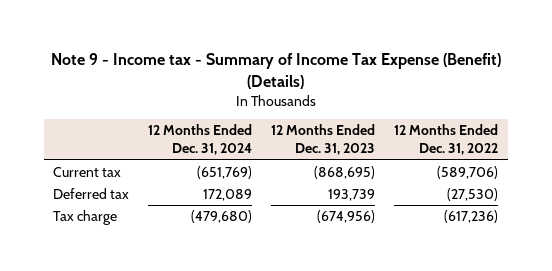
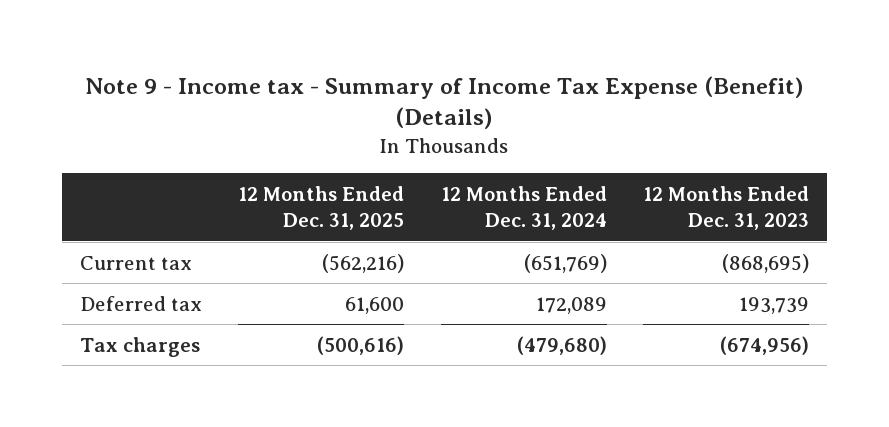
- | 12 Months Ended Dec. 31, 2024 | 12 Months Ended Dec. 31, 2023 | 12 Months Ended Dec. 31, 2022
+ | 12 Months Ended Dec. 31, 2025 | 12 Months Ended Dec. 31, 2024 | 12 Months Ended Dec. 31, 2023
- Tax charge | (479,680) | (674,956) | (617,236)
+ Tax charges | (500,616) | (479,680) | (674,956)

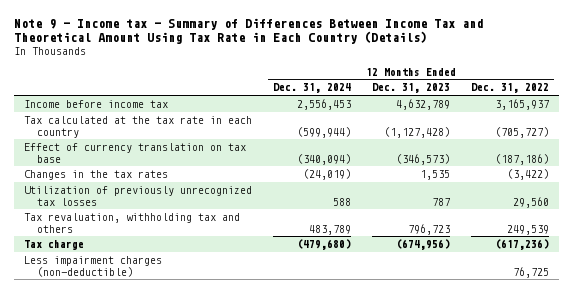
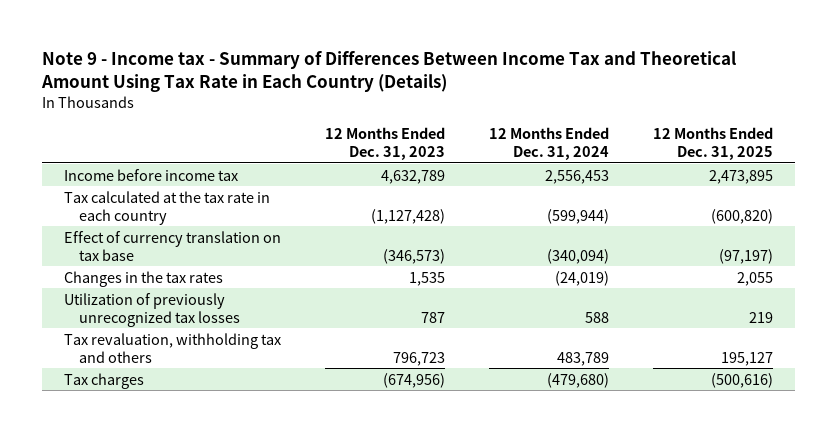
- | 12 Months Ended Dec. 31, 2024 | 12 Months Ended Dec. 31, 2023 | 12 Months Ended Dec. 31, 2022
+ | 12 Months Ended Dec. 31, 2023 | 12 Months Ended Dec. 31, 2024 | 12 Months Ended Dec. 31, 2025
- Tax charge | (479,680) | (674,956) | (617,236)
- Less impairment charges (non-deductible) | | | 76,725
+ Tax charges | (674,956) | (479,680) | (500,616)

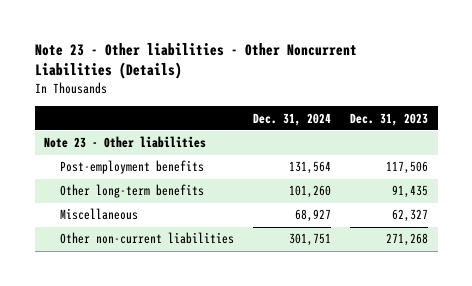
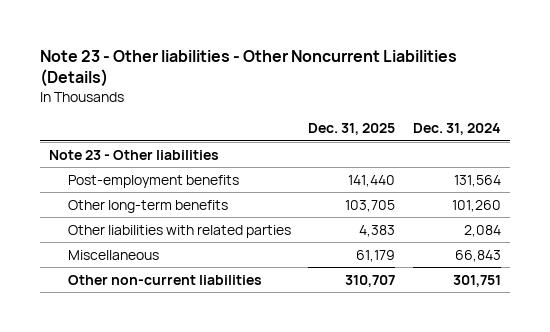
- | Dec. 31, 2024 | Dec. 31, 2023
+ | Dec. 31, 2025 | Dec. 31, 2024
- Miscellaneous | 68,927 | 62,327
+ Other liabilities with related parties | 4,383 | 2,084
+ Miscellaneous | 61,179 | 66,843

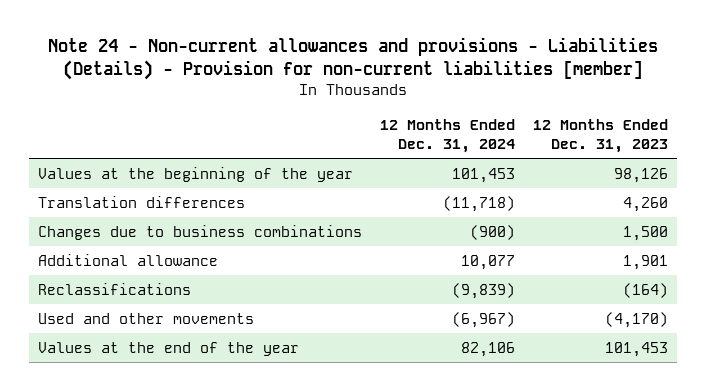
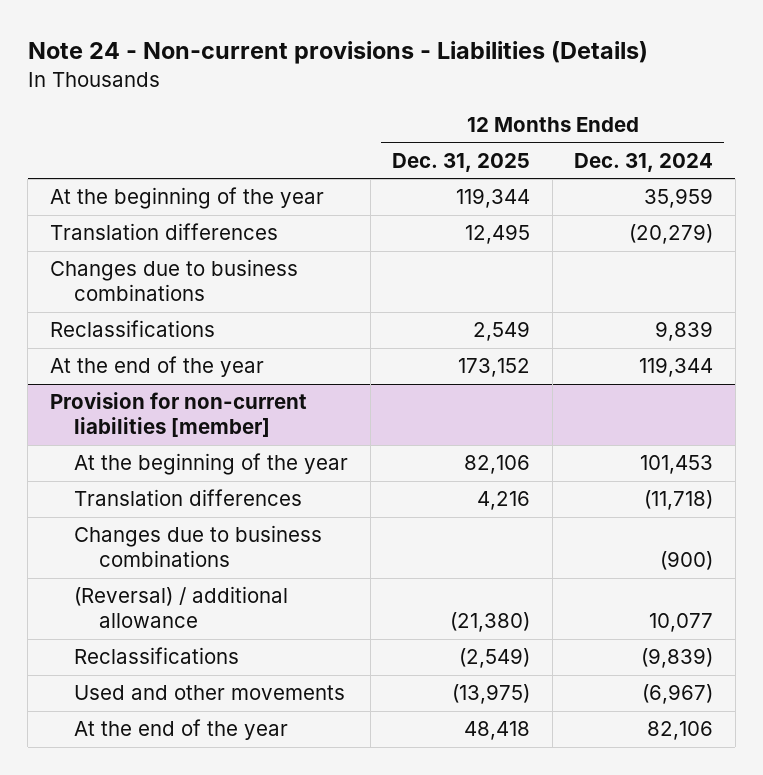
- Note 24 - Non-current allowances and provisions - Liabilities (Details) - Provision for non-current liabilities [member]
+ Note 24 - Non-current provisions - Liabilities (Details)
- | 12 Months Ended Dec. 31, 2024 | 12 Months Ended Dec. 31, 2023
+ | 12 Months Ended Dec. 31, 2025 | 12 Months Ended Dec. 31, 2024
- Values at the beginning of the year | 101,453 | 98,126
+ At the beginning of the year | 119,344 | 35,959
+ Translation differences | 12,495 | (20,279)
+ Changes due to business combinations
+ Reclassifications | 2,549 | 9,839
+ At the end of the year | 173,152 | 119,344
+ Provision for non-current liabilities [member]
+ At the beginning of the year | 82,106 | 101,453
- Additional allowance | 10,077 | 1,901
+ (Reversal) / additional allowance | (21,380) | 10,077
- Values at the end of the year | 82,106 | 101,453
+ At the end of the year | 48,418 | 82,106

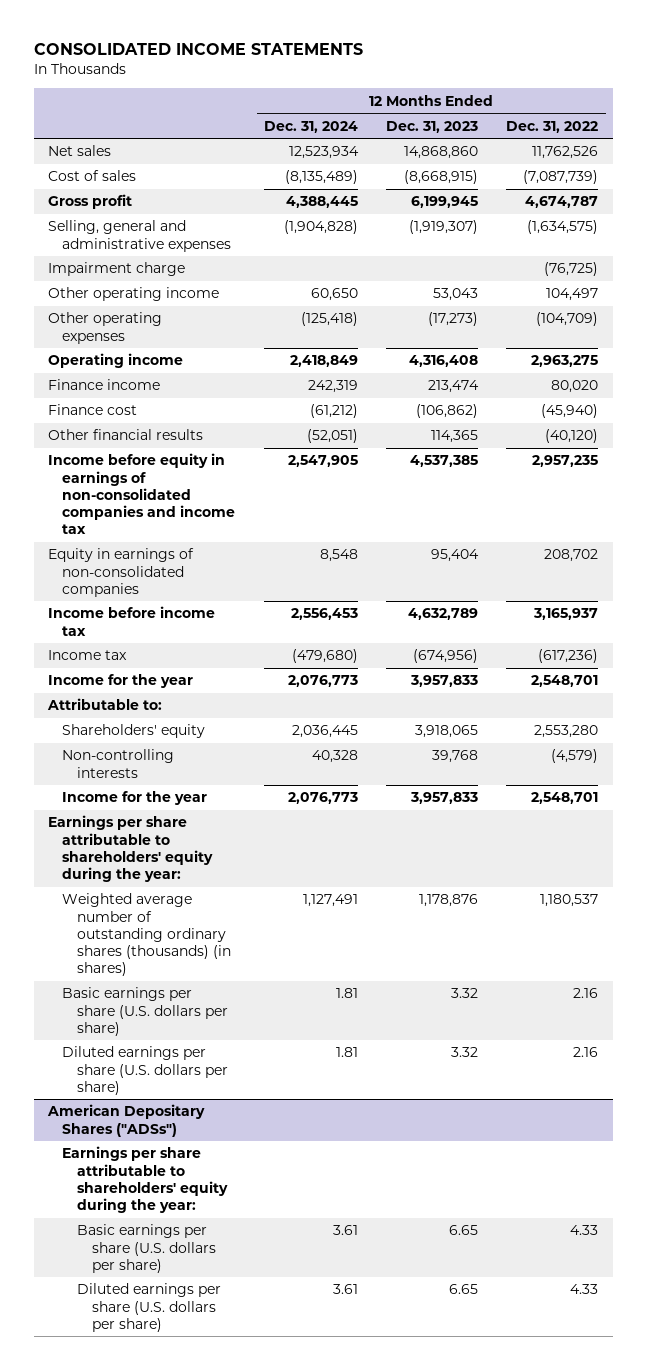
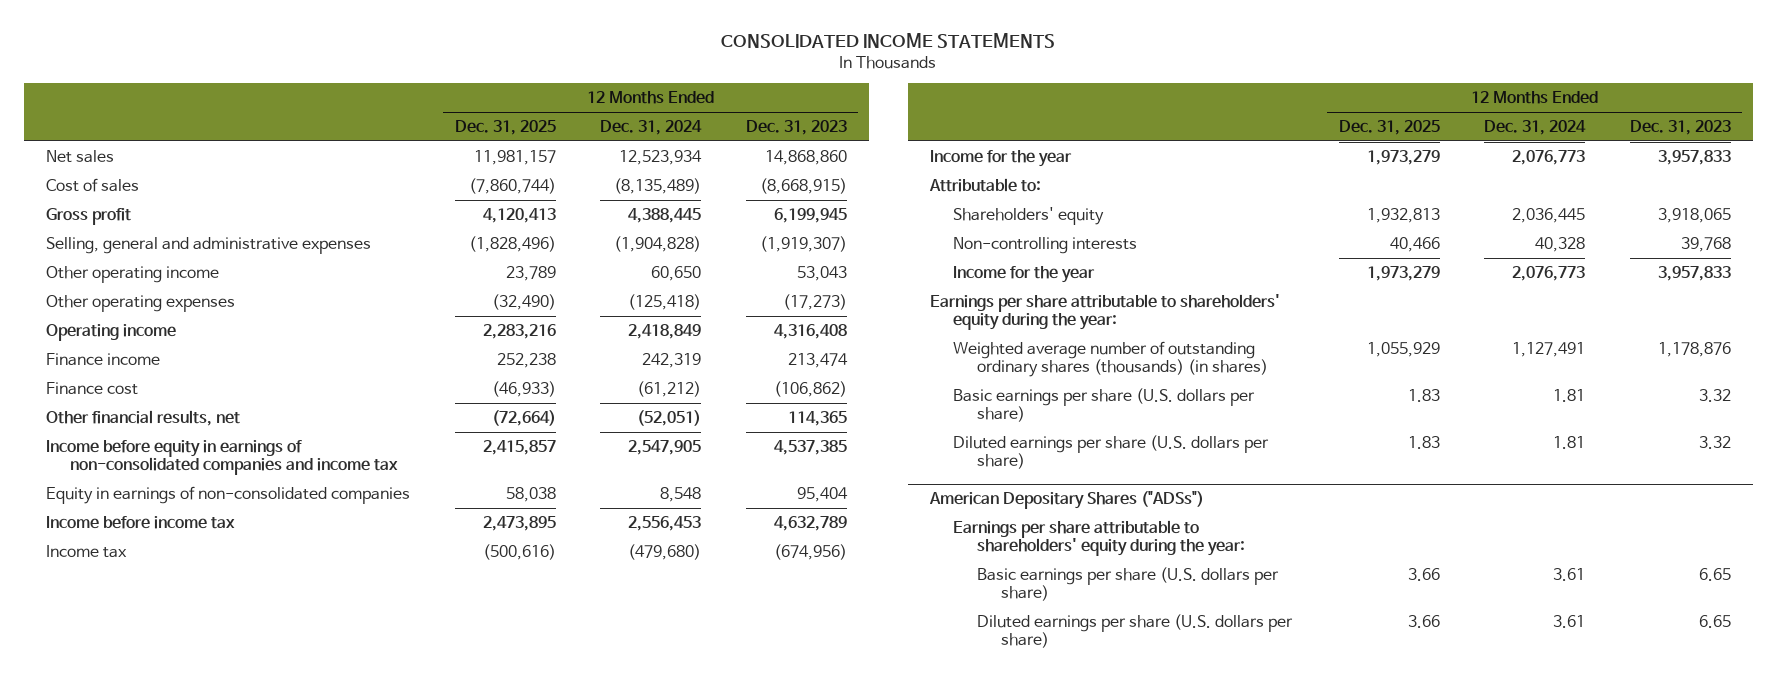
- | 12 Months Ended Dec. 31, 2024 | 12 Months Ended Dec. 31, 2023 | 12 Months Ended Dec. 31, 2022
+ | 12 Months Ended Dec. 31, 2025 | 12 Months Ended Dec. 31, 2024 | 12 Months Ended Dec. 31, 2023
- Impairment charge | | | (76,725)
- Other financial results | (52,051) | 114,365 | (40,120)
+ Other financial results, net | (72,664) | (52,051) | 114,365

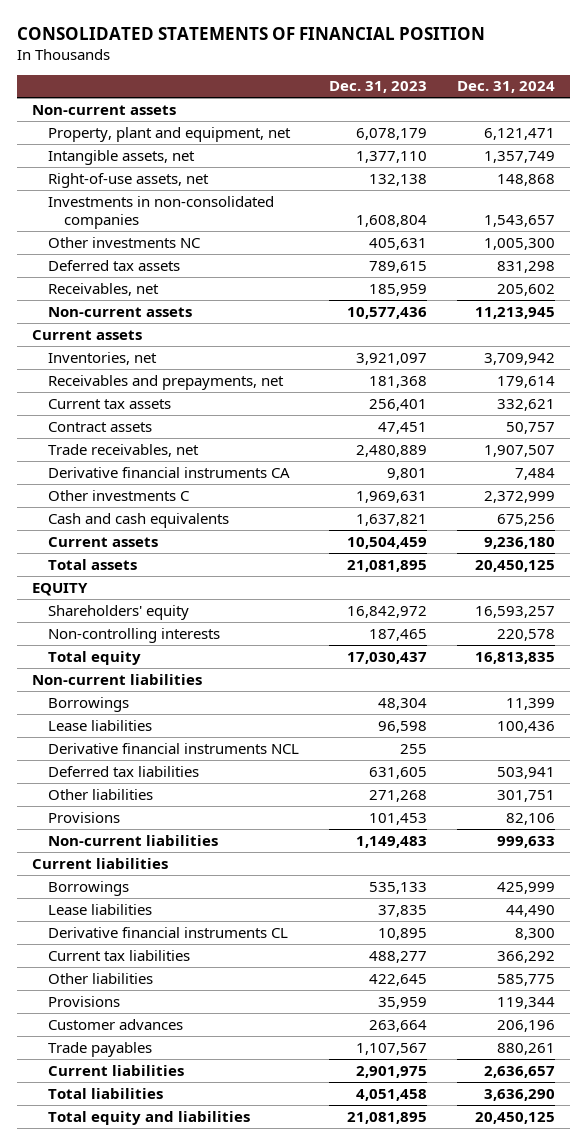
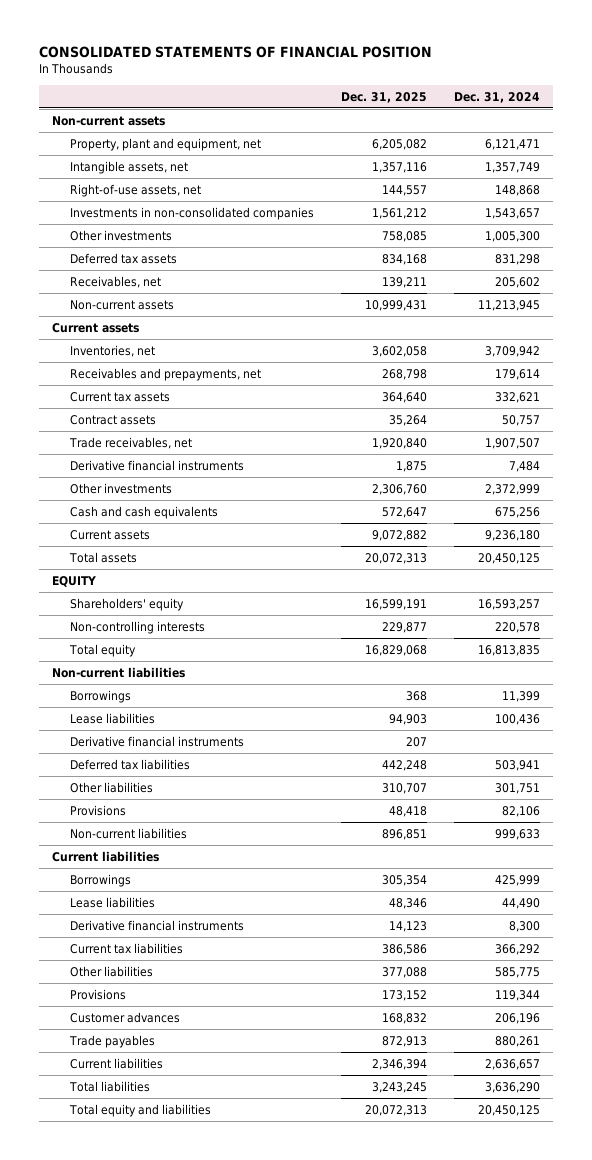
- | Dec. 31, 2023 | Dec. 31, 2024
+ | Dec. 31, 2025 | Dec. 31, 2024
- Other investments NC | 405,631 | 1,005,300
+ Other investments | 758,085 | 1,005,300
- Derivative financial instruments CA | 9,801 | 7,484
- Other investments C | 1,969,631 | 2,372,999
+ Derivative financial instruments | 1,875 | 7,484
+ Other investments | 2,306,760 | 2,372,999
- Derivative financial instruments NCL | 255 |
+ Derivative financial instruments | 207 |
- Derivative financial instruments CL | 10,895 | 8,300
+ Derivative financial instruments | 14,123 | 8,300

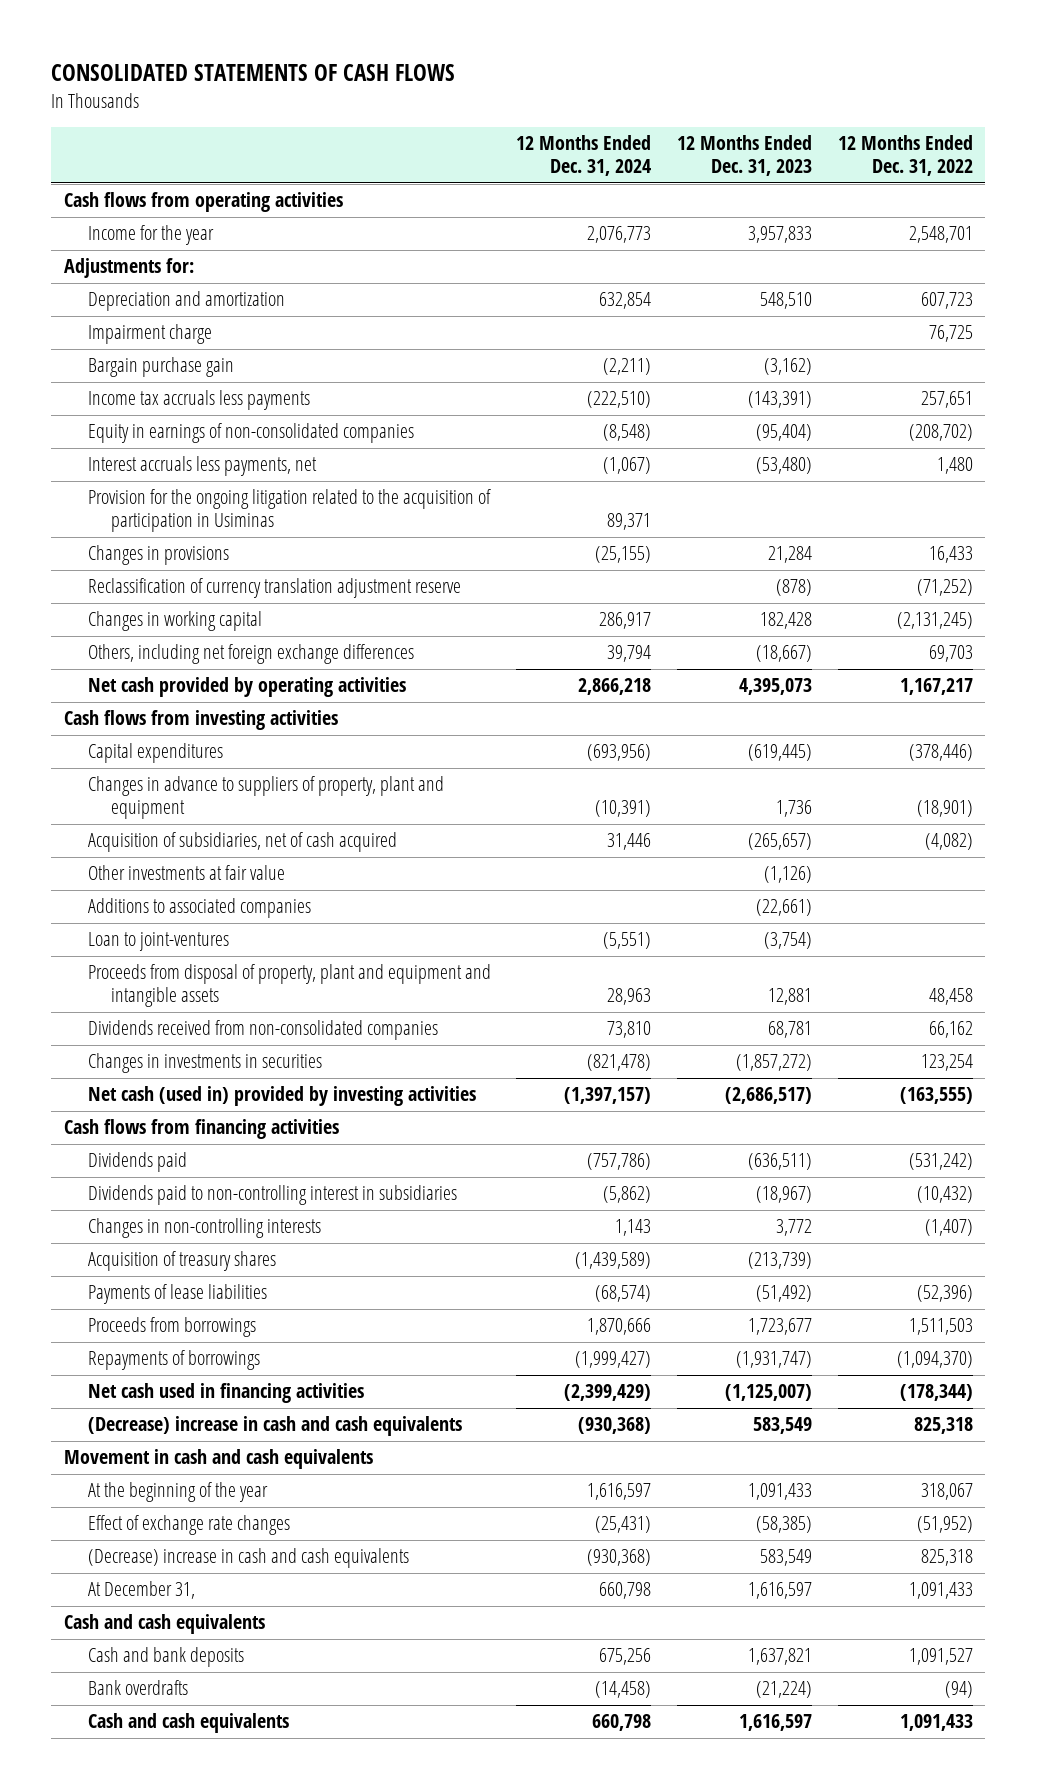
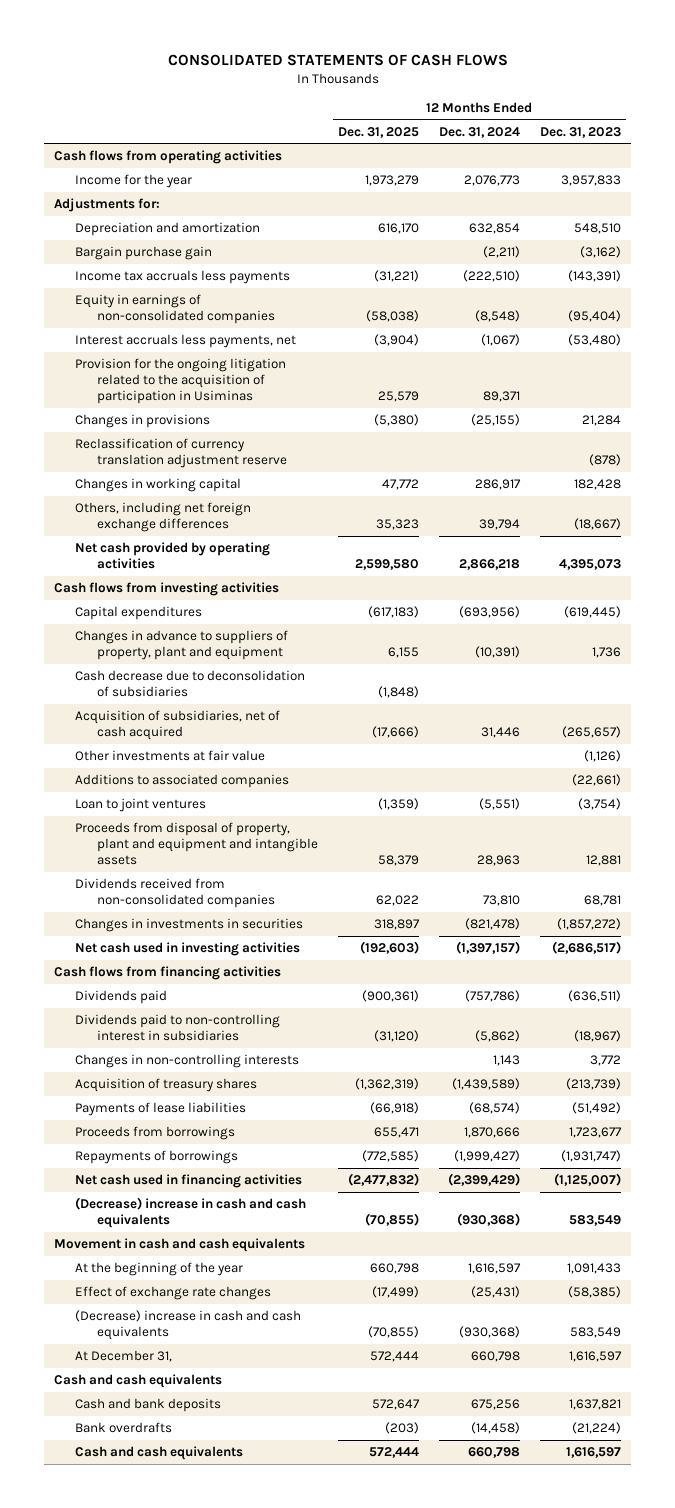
- | 12 Months Ended Dec. 31, 2024 | 12 Months Ended Dec. 31, 2023 | 12 Months Ended Dec. 31, 2022
+ | 12 Months Ended Dec. 31, 2025 | 12 Months Ended Dec. 31, 2024 | 12 Months Ended Dec. 31, 2023
- Impairment charge | | | 76,725
+ Cash decrease due to deconsolidation of subsidiaries | (1,848) | |
- Loan to joint-ventures | (5,551) | (3,754) |
+ Loan to joint ventures | (1,359) | (5,551) | (3,754)
- Net cash (used in) provided by investing activities | (1,397,157) | (2,686,517) | (163,555)
+ Net cash used in investing activities | (192,603) | (1,397,157) | (2,686,517)

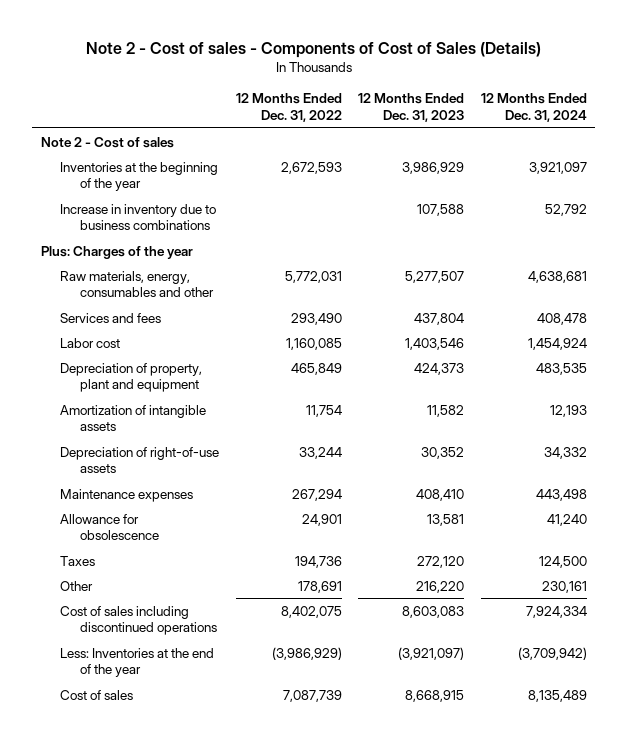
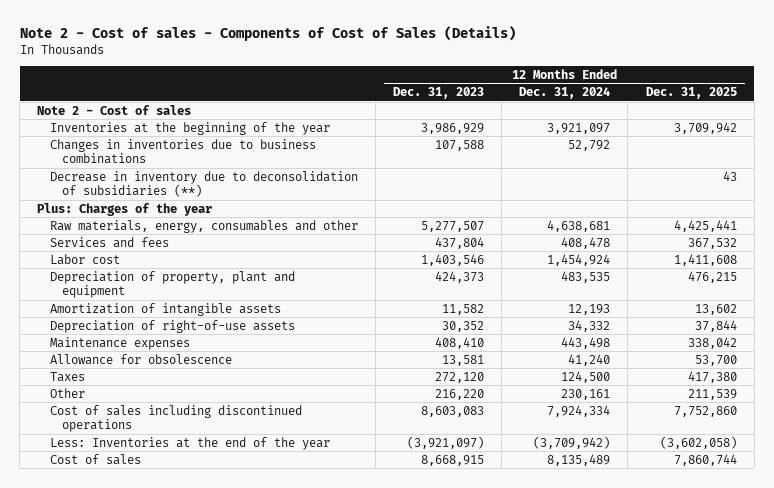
- | 12 Months Ended Dec. 31, 2022 | 12 Months Ended Dec. 31, 2023 | 12 Months Ended Dec. 31, 2024
+ | 12 Months Ended Dec. 31, 2023 | 12 Months Ended Dec. 31, 2024 | 12 Months Ended Dec. 31, 2025
- Increase in inventory due to business combinations | | 107,588 | 52,792
+ Changes in inventories due to business combinations | 107,588 | 52,792 |
+ Decrease in inventory due to deconsolidation of subsidiaries (**) | | | 43

